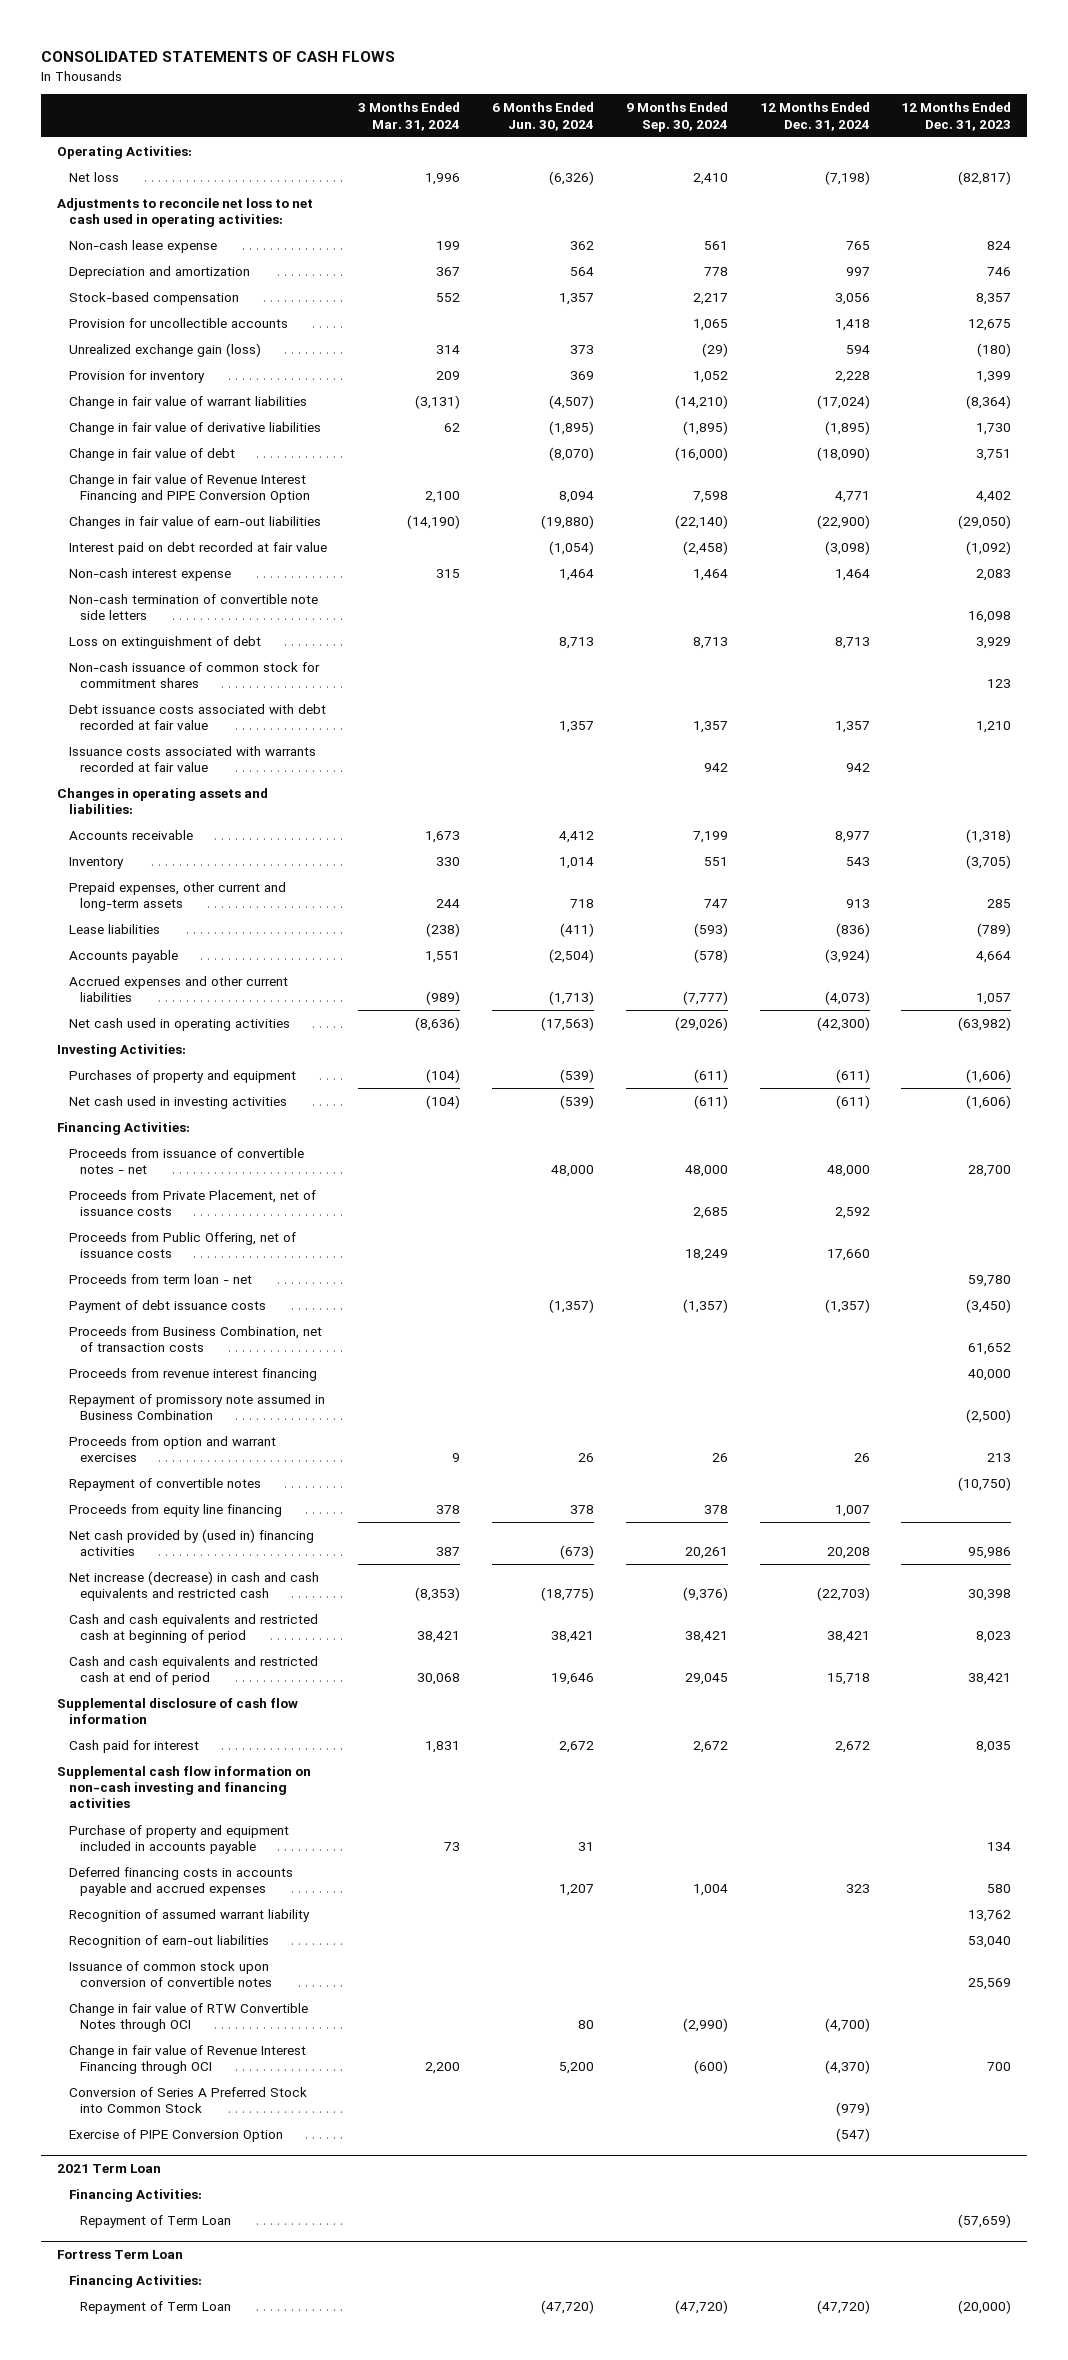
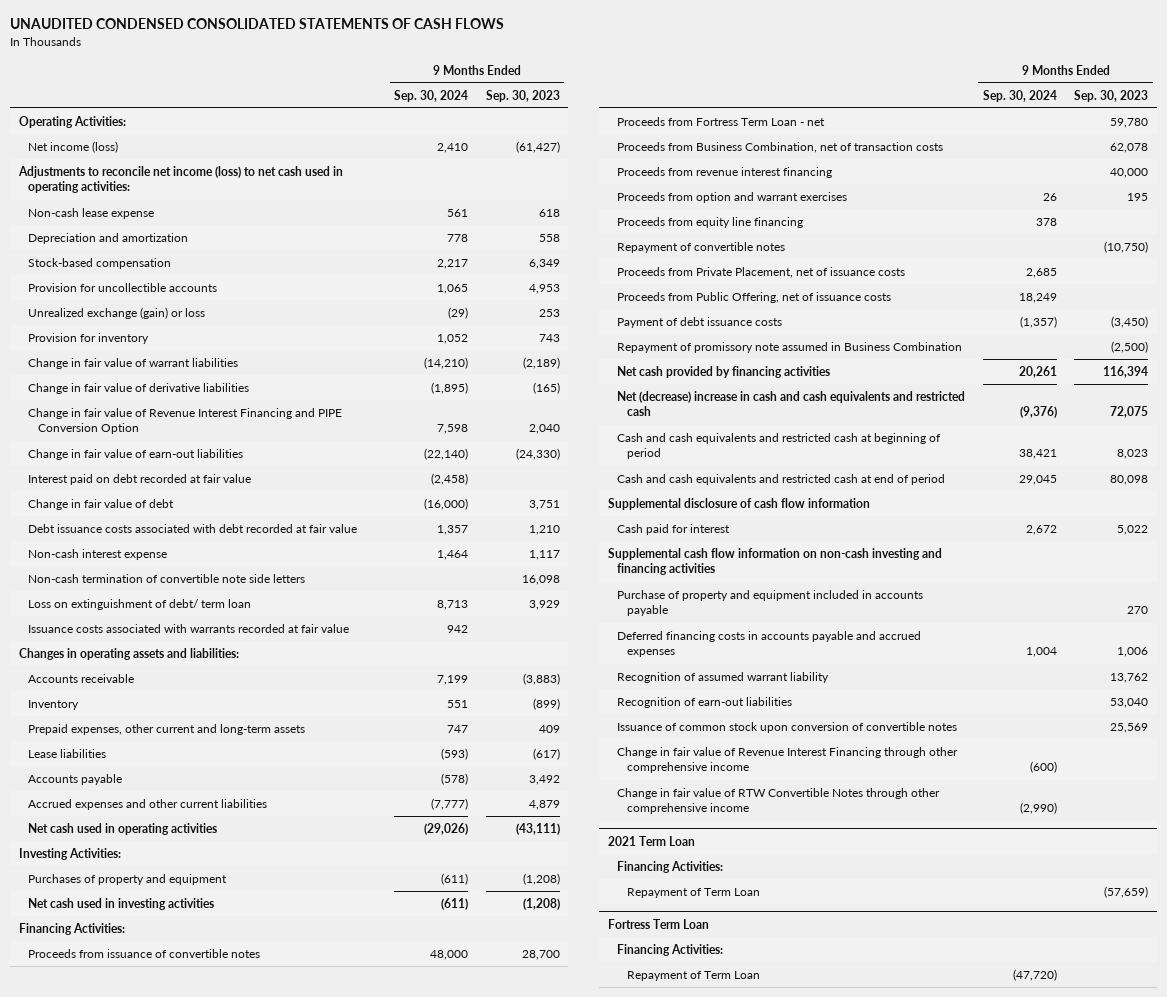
- CONSOLIDATED STATEMENTS OF CASH FLOWS
+ UNAUDITED CONDENSED CONSOLIDATED STATEMENTS OF CASH FLOWS
- | 3 Months Ended Mar. 31, 2024 | 6 Months Ended Jun. 30, 2024 | 9 Months Ended Sep. 30, 2024 | 12 Months Ended Dec. 31, 2024 | 12 Months Ended Dec. 31, 2023
+ | 9 Months Ended Sep. 30, 2024 | 9 Months Ended Sep. 30, 2023
- Net loss | 1,996 | (6,326) | 2,410 | (7,198) | (82,817)
- Adjustments to reconcile net loss to net cash used in operating activities:
+ Net income (loss) | 2,410 | (61,427)
+ Adjustments to reconcile net income (loss) to net cash used in operating activities:
- Unrealized exchange gain (loss) | 314 | 373 | (29) | 594 | (180)
+ Unrealized exchange (gain) or loss | (29) | 253
- Changes in fair value of earn-out liabilities | (14,190) | (19,880) | (22,140) | (22,900) | (29,050)
+ Change in fair value of earn-out liabilities | (22,140) | (24,330)
moved down: Change in fair value of debt | (16,000) | 3,751
moved up: Debt issuance costs associated with debt recorded at fair value | 1,357 | 1,210
- Loss on extinguishment of debt | | 8,713 | 8,713 | 8,713 | 3,929
- Non-cash issuance of common stock for commitment shares | | | | | 123
+ Loss on extinguishment of debt/ term loan | 8,713 | 3,929
- Proceeds from issuance of convertible notes - net | | 48,000 | 48,000 | 48,000 | 28,700
- Proceeds from term loan - net | | | | | 59,780
+ Proceeds from issuance of convertible notes | 48,000 | 28,700
+ Proceeds from Fortress Term Loan - net | | 59,780
- Net cash provided by (used in) financing activities | 387 | (673) | 20,261 | 20,208 | 95,986
- Net increase (decrease) in cash and cash equivalents and restricted cash | (8,353) | (18,775) | (9,376) | (22,703) | 30,398
moved down: Repayment of convertible notes | | (10,750)
moved down: Proceeds from Private Placement, net of issuance costs | 2,685 |
moved down: Proceeds from Public Offering, net of issuance costs | 18,249 |
moved down: Payment of debt issuance costs | (1,357) | (3,450)
moved down: Repayment of promissory note assumed in Business Combination | | (2,500)
+ Net cash provided by financing activities | 20,261 | 116,394
+ Net (decrease) increase in cash and cash equivalents and restricted cash | (9,376) | 72,075
- Change in fair value of RTW Convertible Notes through OCI | | 80 | (2,990) | (4,700) |
- Change in fair value of Revenue Interest Financing through OCI | 2,200 | 5,200 | (600) | (4,370) | 700
- Conversion of Series A Preferred Stock into Common Stock | | | | (979) |
- Exercise of PIPE Conversion Option | | | | (547) |
+ Change in fair value of Revenue Interest Financing through other comprehensive income | (600) |
+ Change in fair value of RTW Convertible Notes through other comprehensive income | (2,990) |

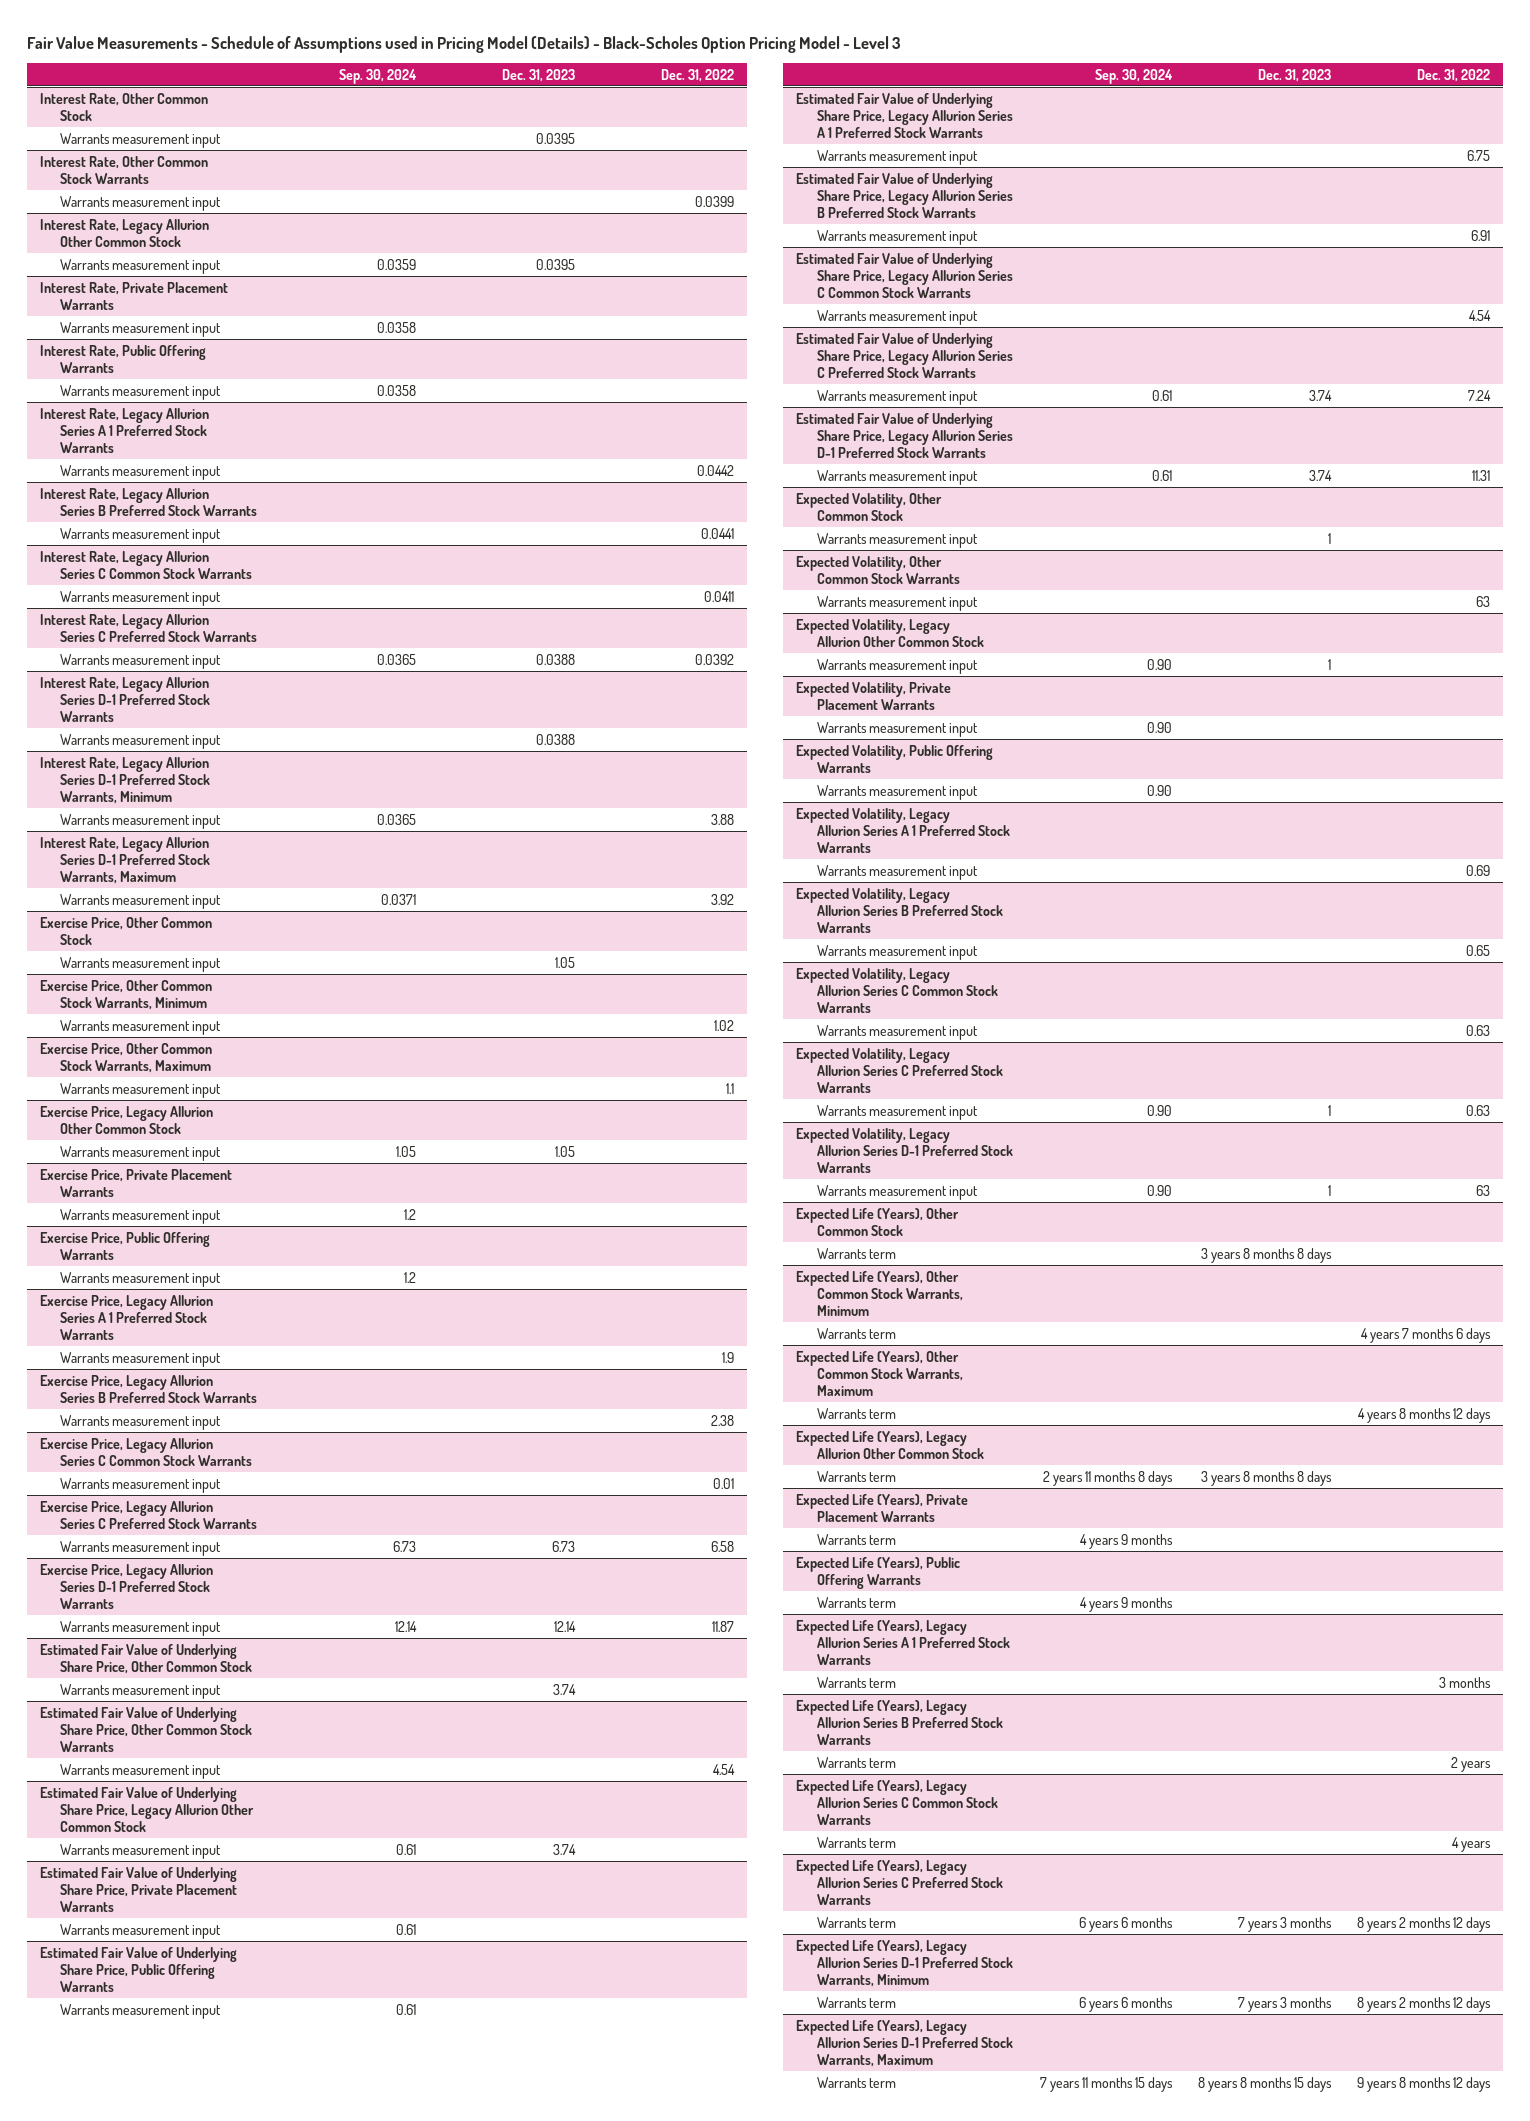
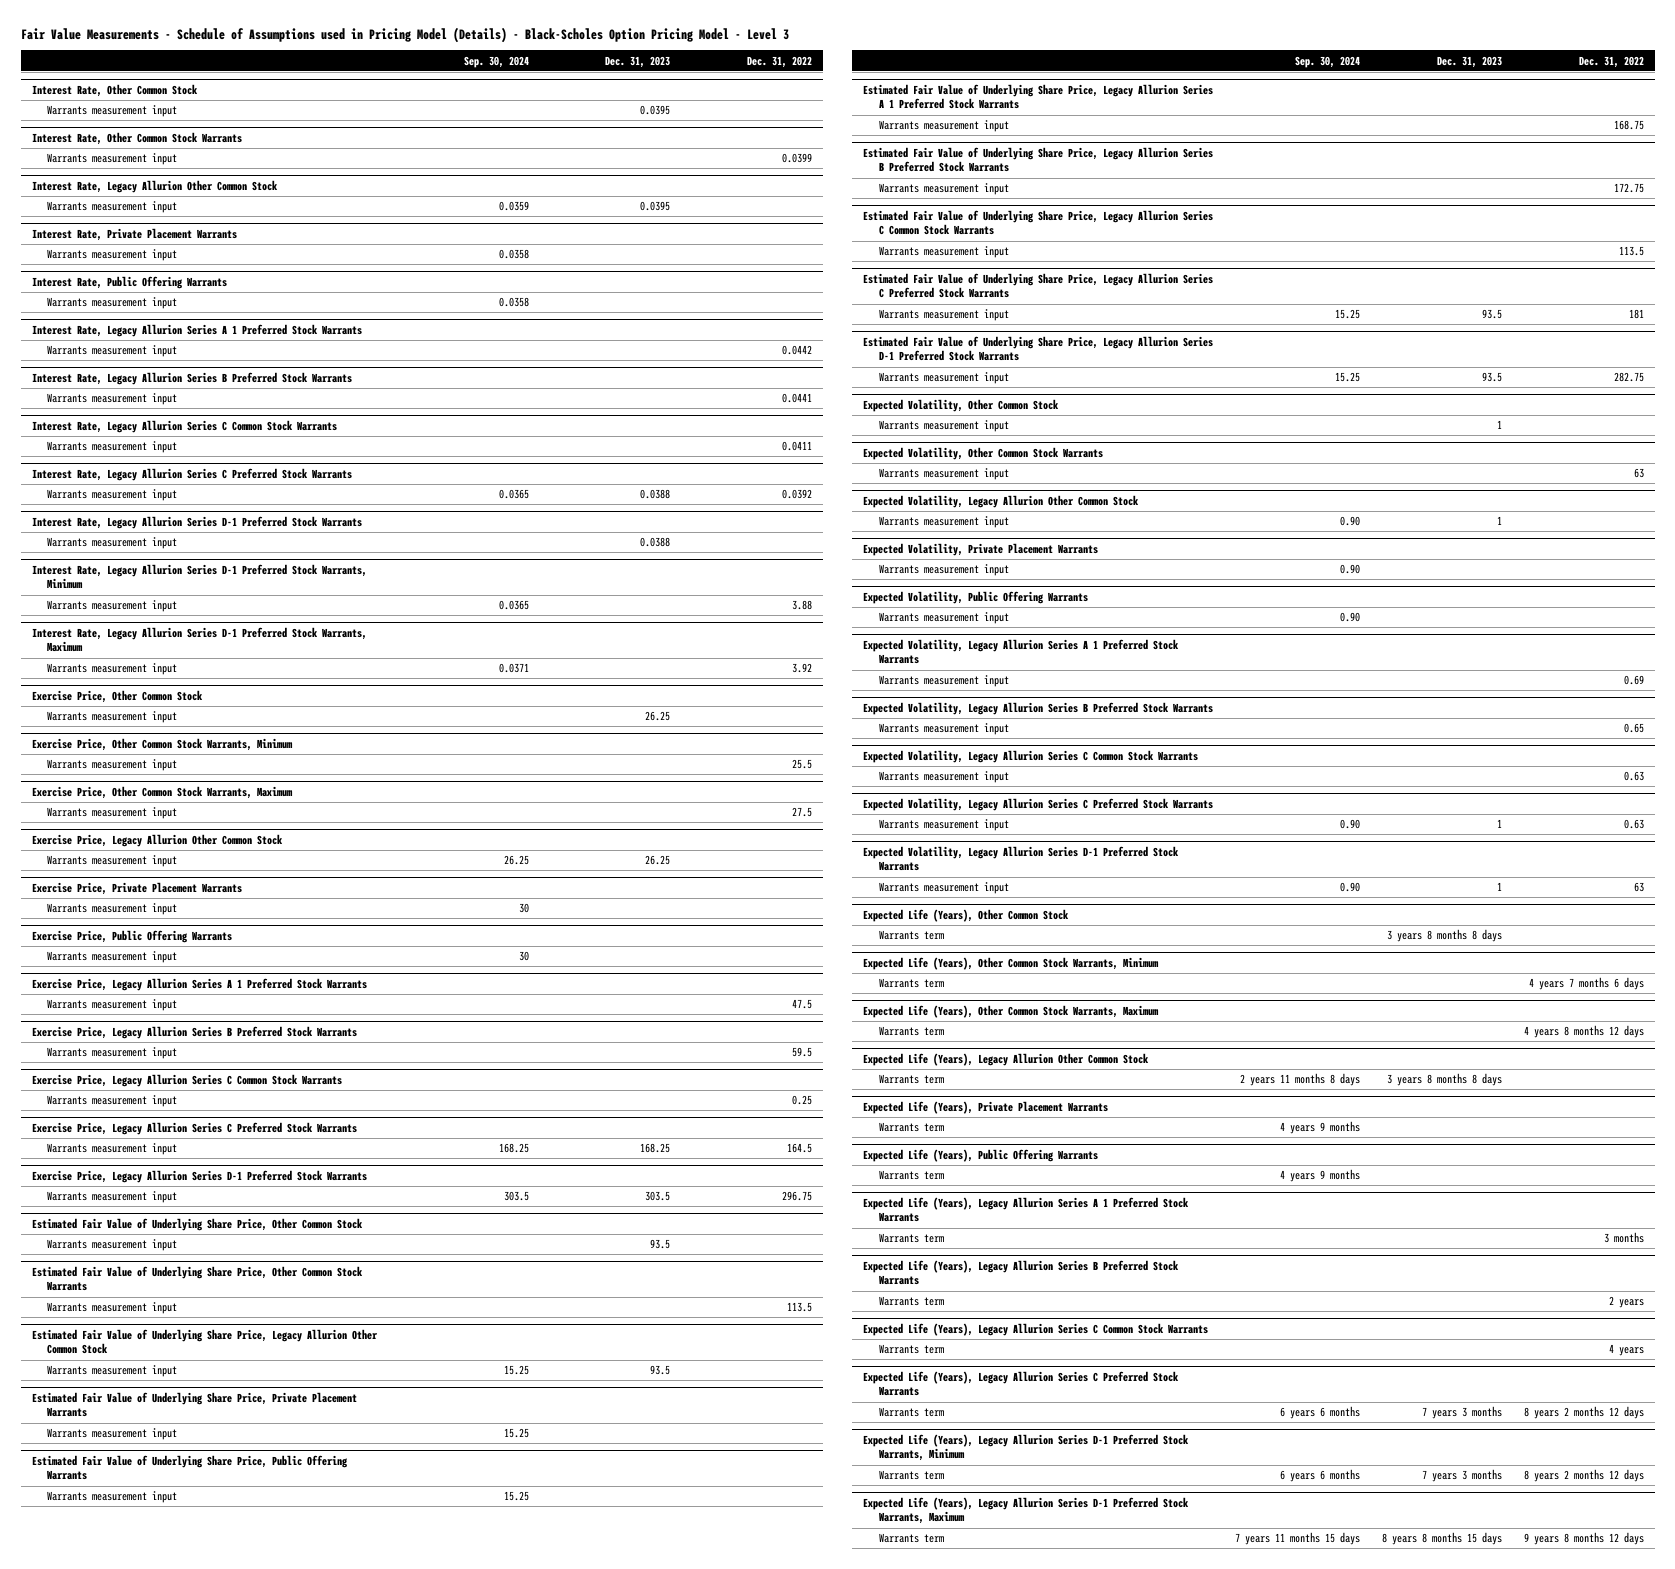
@ Exercise Price, Other Common Stock
- Warrants measurement input | | 1.05 |
+ Warrants measurement input | | 26.25 |
@ Exercise Price, Other Common Stock Warrants, Minimum
- Warrants measurement input | | | 1.02
+ Warrants measurement input | | | 25.5
@ Exercise Price, Other Common Stock Warrants, Maximum
- Warrants measurement input | | | 1.1
+ Warrants measurement input | | | 27.5
@ Exercise Price, Legacy Allurion Other Common Stock
- Warrants measurement input | 1.05 | 1.05 |
+ Warrants measurement input | 26.25 | 26.25 |
@ Exercise Price, Private Placement Warrants
- Warrants measurement input | 1.2 | |
+ Warrants measurement input | 30 | |
@ Exercise Price, Public Offering Warrants
- Warrants measurement input | 1.2 | |
+ Warrants measurement input | 30 | |
@ Exercise Price, Legacy Allurion Series A 1 Preferred Stock Warrants
- Warrants measurement input | | | 1.9
+ Warrants measurement input | | | 47.5
@ Exercise Price, Legacy Allurion Series B Preferred Stock Warrants
- Warrants measurement input | | | 2.38
+ Warrants measurement input | | | 59.5
@ Exercise Price, Legacy Allurion Series C Common Stock Warrants
- Warrants measurement input | | | 0.01
+ Warrants measurement input | | | 0.25
@ Exercise Price, Legacy Allurion Series C Preferred Stock Warrants
- Warrants measurement input | 6.73 | 6.73 | 6.58
+ Warrants measurement input | 168.25 | 168.25 | 164.5
@ Exercise Price, Legacy Allurion Series D-1 Preferred Stock Warrants
- Warrants measurement input | 12.14 | 12.14 | 11.87
+ Warrants measurement input | 303.5 | 303.5 | 296.75
@ Estimated Fair Value of Underlying Share Price, Other Common Stock
- Warrants measurement input | | 3.74 |
+ Warrants measurement input | | 93.5 |
@ Estimated Fair Value of Underlying Share Price, Other Common Stock Warrants
- Warrants measurement input | | | 4.54
+ Warrants measurement input | | | 113.5
@ Estimated Fair Value of Underlying Share Price, Legacy Allurion Other Common Stock
- Warrants measurement input | 0.61 | 3.74 |
+ Warrants measurement input | 15.25 | 93.5 |
@ Estimated Fair Value of Underlying Share Price, Private Placement Warrants
- Warrants measurement input | 0.61 | |
+ Warrants measurement input | 15.25 | |
@ Estimated Fair Value of Underlying Share Price, Public Offering Warrants
- Warrants measurement input | 0.61 | |
+ Warrants measurement input | 15.25 | |
@ Estimated Fair Value of Underlying Share Price, Legacy Allurion Series A 1 Preferred Stock Warrants
- Warrants measurement input | | | 6.75
+ Warrants measurement input | | | 168.75
@ Estimated Fair Value of Underlying Share Price, Legacy Allurion Series B Preferred Stock Warrants
- Warrants measurement input | | | 6.91
+ Warrants measurement input | | | 172.75
@ Estimated Fair Value of Underlying Share Price, Legacy Allurion Series C Common Stock Warrants
- Warrants measurement input | | | 4.54
+ Warrants measurement input | | | 113.5
@ Estimated Fair Value of Underlying Share Price, Legacy Allurion Series C Preferred Stock Warrants
- Warrants measurement input | 0.61 | 3.74 | 7.24
+ Warrants measurement input | 15.25 | 93.5 | 181
@ Estimated Fair Value of Underlying Share Price, Legacy Allurion Series D-1 Preferred Stock Warrants
- Warrants measurement input | 0.61 | 3.74 | 11.31
+ Warrants measurement input | 15.25 | 93.5 | 282.75

